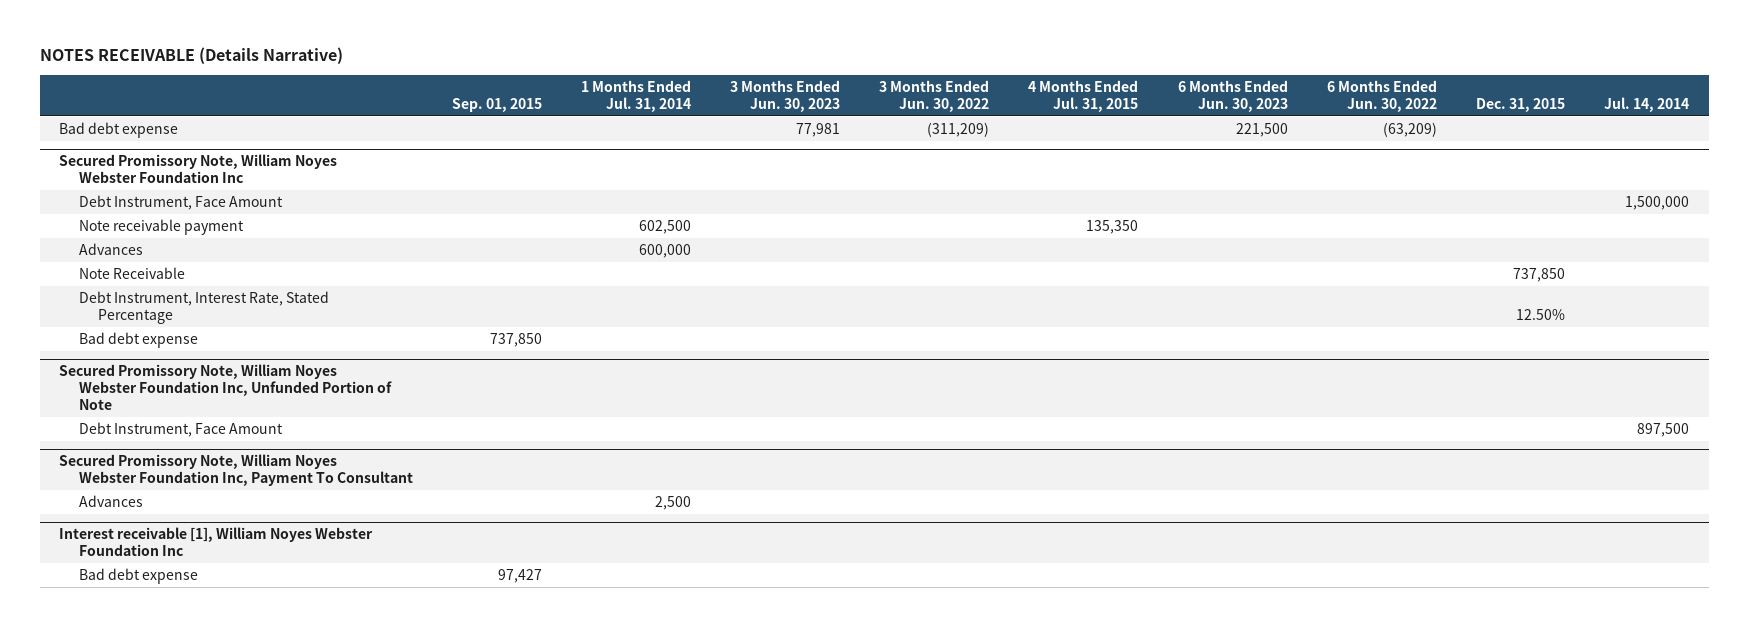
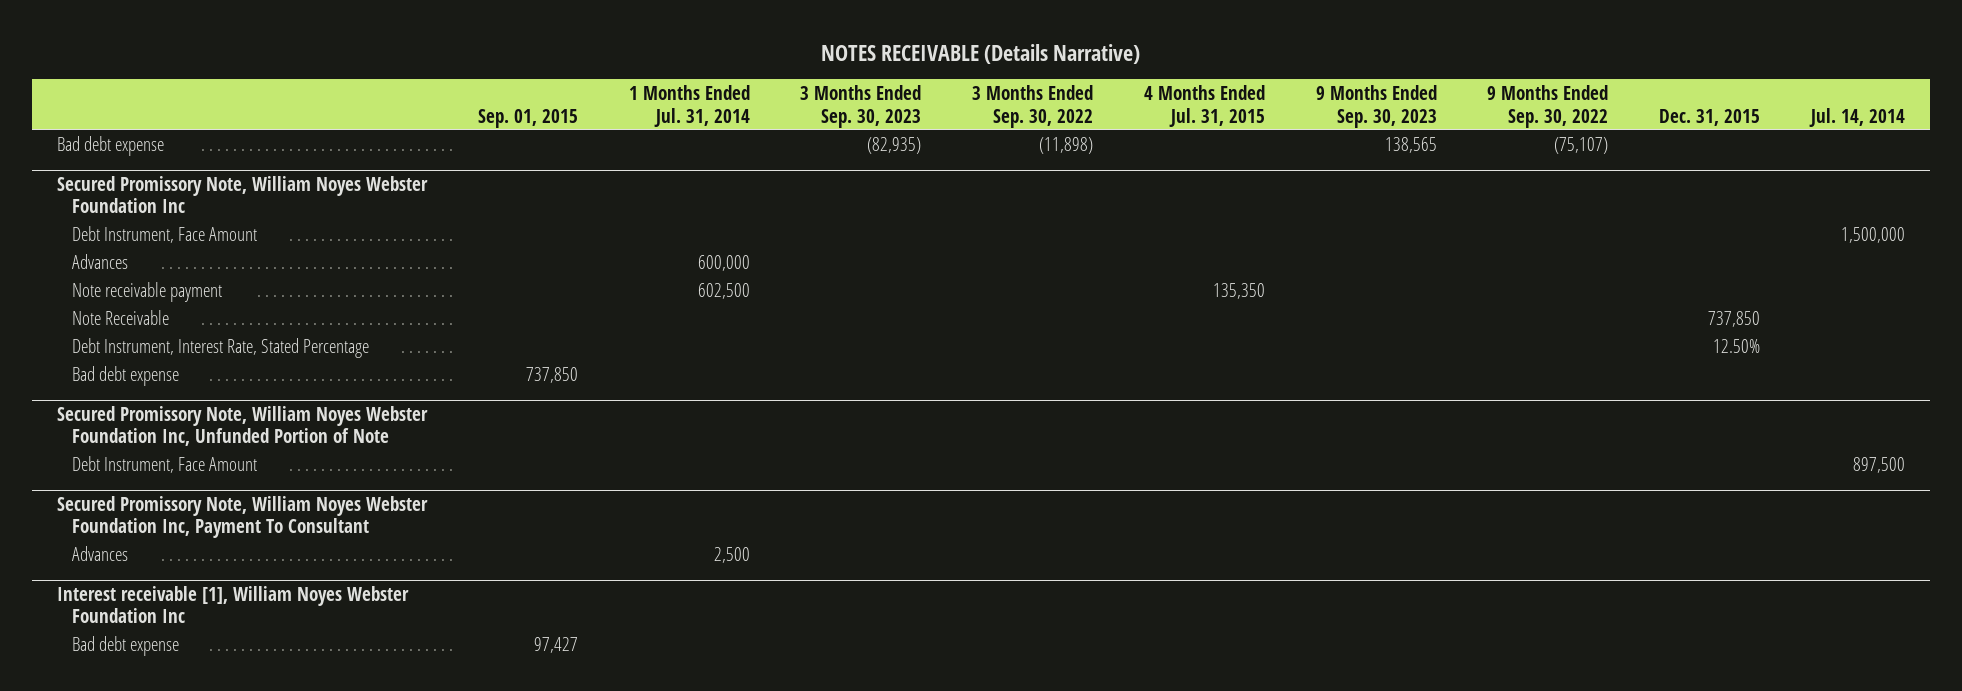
- | Sep. 01, 2015 | 1 Months Ended Jul. 31, 2014 | 3 Months Ended Jun. 30, 2023 | 3 Months Ended Jun. 30, 2022 | 4 Months Ended Jul. 31, 2015 | 6 Months Ended Jun. 30, 2023 | 6 Months Ended Jun. 30, 2022 | Dec. 31, 2015 | Jul. 14, 2014
+ | Sep. 01, 2015 | 1 Months Ended Jul. 31, 2014 | 3 Months Ended Sep. 30, 2023 | 3 Months Ended Sep. 30, 2022 | 4 Months Ended Jul. 31, 2015 | 9 Months Ended Sep. 30, 2023 | 9 Months Ended Sep. 30, 2022 | Dec. 31, 2015 | Jul. 14, 2014
@ Secured Promissory Note, William Noyes Webster Foundation Inc
moved down: Note receivable payment | | 602,500 | | | 135,350 | | | |

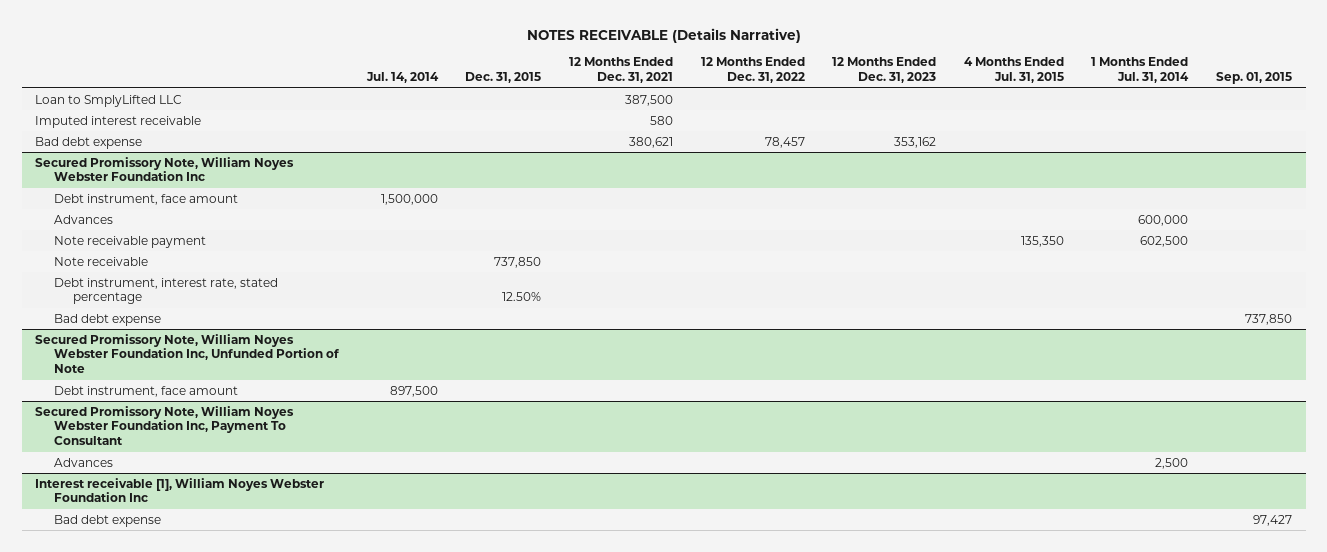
- | Sep. 01, 2015 | 1 Months Ended Jul. 31, 2014 | 3 Months Ended Sep. 30, 2023 | 3 Months Ended Sep. 30, 2022 | 4 Months Ended Jul. 31, 2015 | 9 Months Ended Sep. 30, 2023 | 9 Months Ended Sep. 30, 2022 | Dec. 31, 2015 | Jul. 14, 2014
+ | Jul. 14, 2014 | Dec. 31, 2015 | 12 Months Ended Dec. 31, 2021 | 12 Months Ended Dec. 31, 2022 | 12 Months Ended Dec. 31, 2023 | 4 Months Ended Jul. 31, 2015 | 1 Months Ended Jul. 31, 2014 | Sep. 01, 2015
+ Loan to SmplyLifted LLC | | | 387,500 | | | | |
+ Imputed interest receivable | | | 580 | | | | |
@ Secured Promissory Note, William Noyes Webster Foundation Inc
- Debt Instrument, Face Amount | | | | | | | | | 1,500,000
+ Debt instrument, face amount | 1,500,000 | | | | | | |
- Note Receivable | | | | | | | | 737,850 |
- Debt Instrument, Interest Rate, Stated Percentage | | | | | | | | 12.50% |
+ Note receivable | | 737,850 | | | | | |
+ Debt instrument, interest rate, stated percentage | | 12.50% | | | | | |
@ Secured Promissory Note, William Noyes Webster Foundation Inc, Unfunded Portion of Note
- Debt Instrument, Face Amount | | | | | | | | | 897,500
+ Debt instrument, face amount | 897,500 | | | | | | |

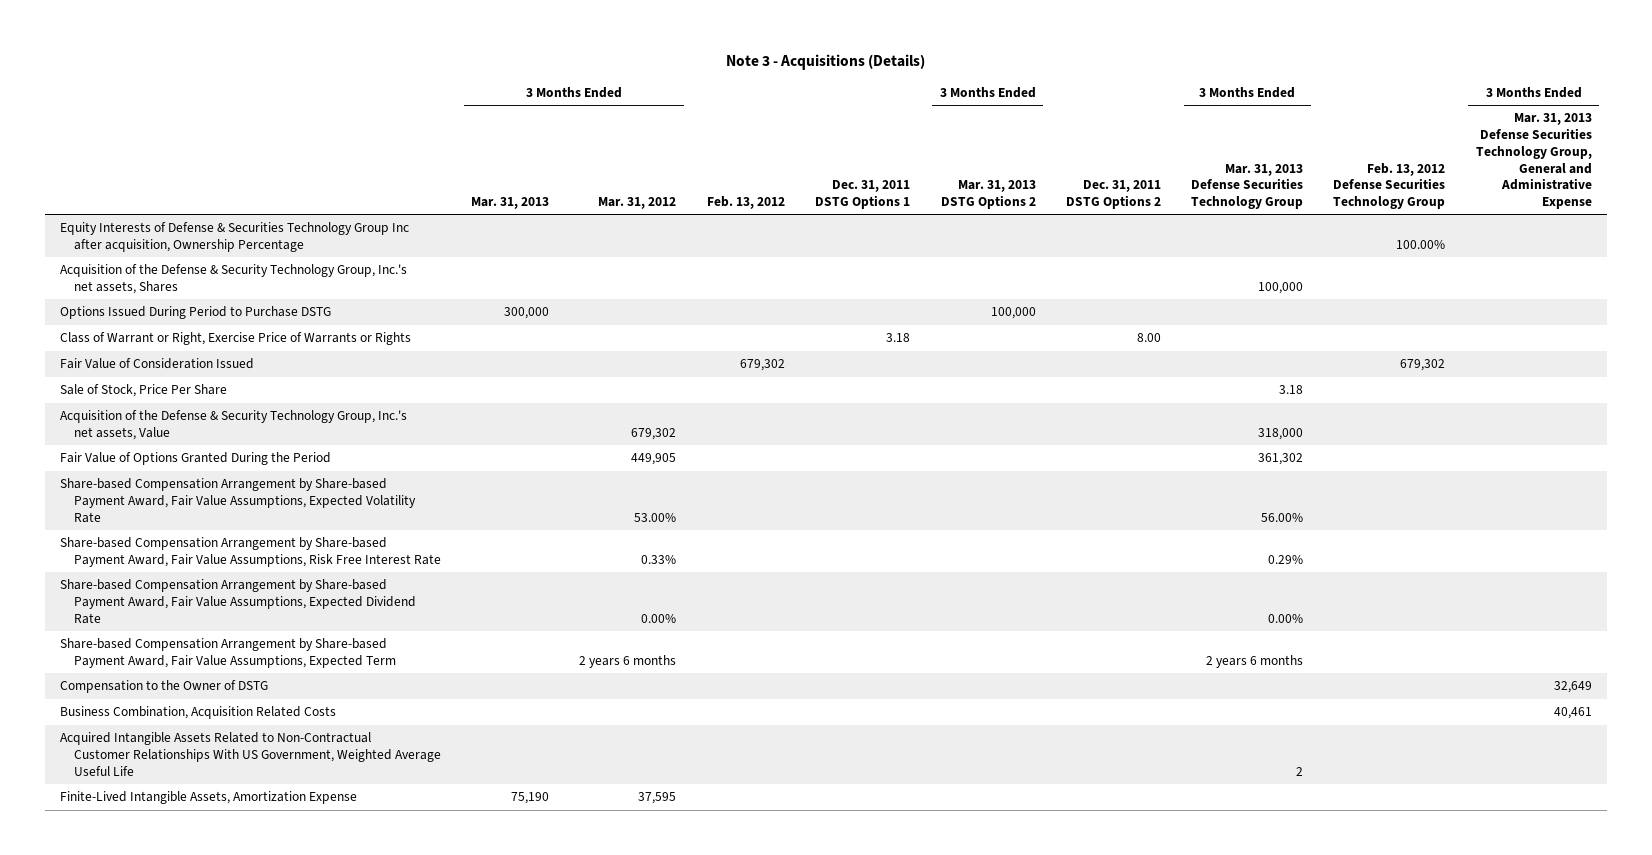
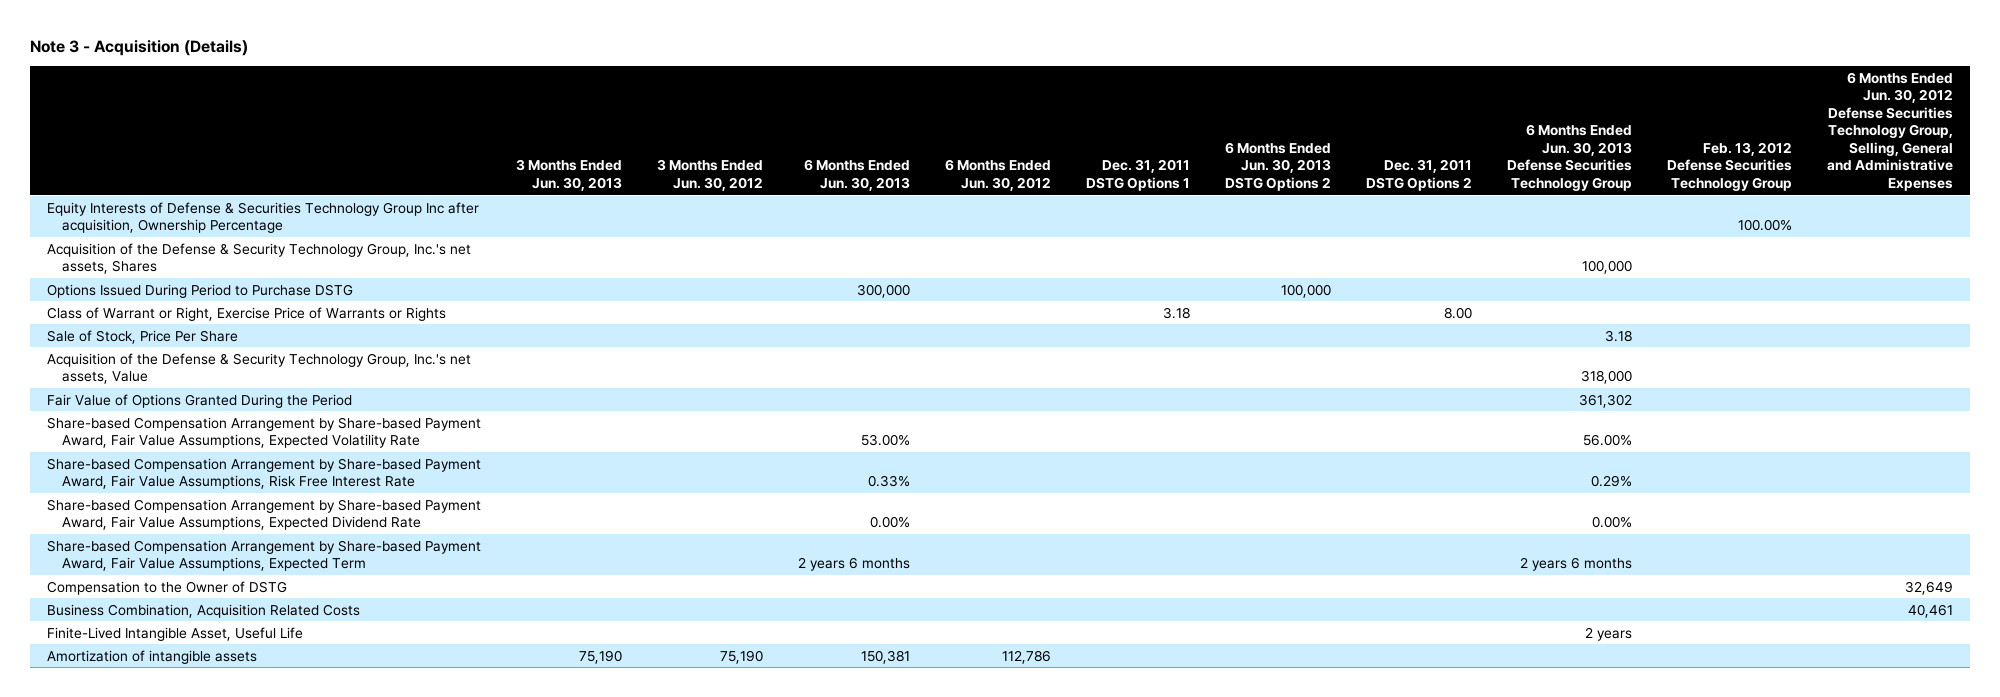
- Note 3 - Acquisitions (Details)
+ Note 3 - Acquisition (Details)
- | 3 Months Ended Mar. 31, 2013 | 3 Months Ended Mar. 31, 2012 | Feb. 13, 2012 | Dec. 31, 2011 DSTG Options 1 | 3 Months Ended Mar. 31, 2013 DSTG Options 2 | Dec. 31, 2011 DSTG Options 2 | 3 Months Ended Mar. 31, 2013 Defense Securities Technology Group | Feb. 13, 2012 Defense Securities Technology Group | 3 Months Ended Mar. 31, 2013 Defense Securities Technology Group, General and Administrative Expense
+ | 3 Months Ended Jun. 30, 2013 | 3 Months Ended Jun. 30, 2012 | 6 Months Ended Jun. 30, 2013 | 6 Months Ended Jun. 30, 2012 | Dec. 31, 2011 DSTG Options 1 | 6 Months Ended Jun. 30, 2013 DSTG Options 2 | Dec. 31, 2011 DSTG Options 2 | 6 Months Ended Jun. 30, 2013 Defense Securities Technology Group | Feb. 13, 2012 Defense Securities Technology Group | 6 Months Ended Jun. 30, 2012 Defense Securities Technology Group, Selling, General and Administrative Expenses
- Fair Value of Consideration Issued | | | 679,302 | | | | | 679,302 |
- Acquired Intangible Assets Related to Non-Contractual Customer Relationships With US Government, Weighted Average Useful Life | | | | | | | 2 | |
- Finite-Lived Intangible Assets, Amortization Expense | 75,190 | 37,595 | | | | | | |
+ Finite-Lived Intangible Asset, Useful Life | | | | | | | | 2 years | |
+ Amortization of intangible assets | 75,190 | 75,190 | 150,381 | 112,786 | | | | | |

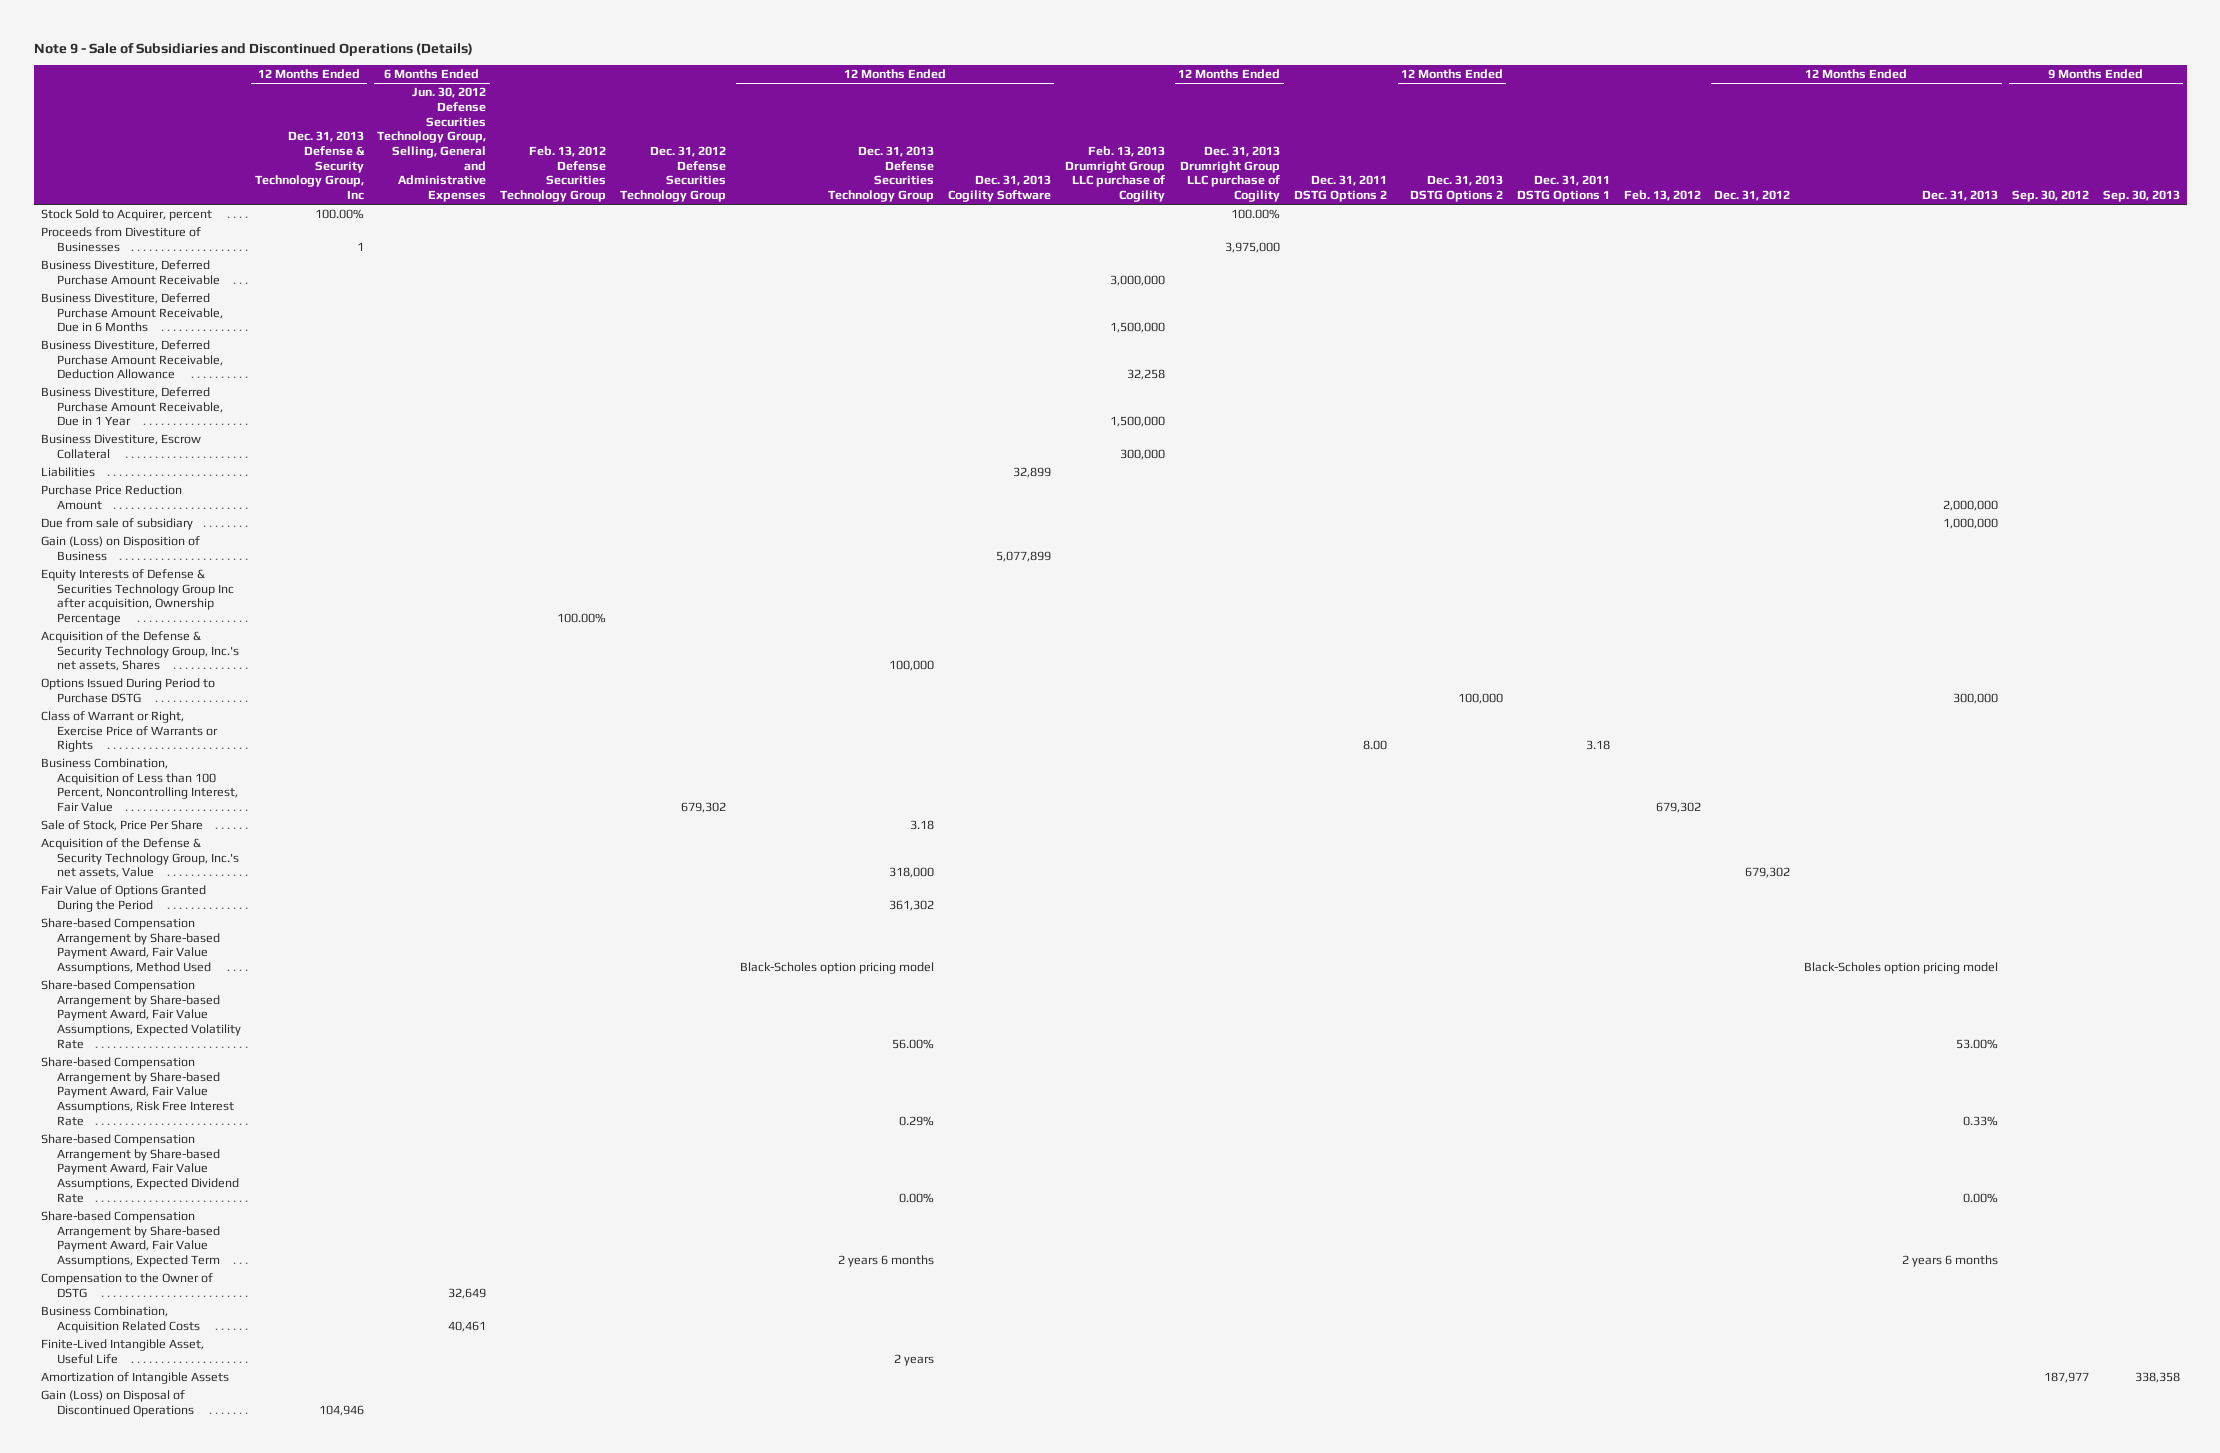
- Note 3 - Acquisition (Details)
+ Note 9 - Sale of Subsidiaries and Discontinued Operations (Details)
- | 3 Months Ended Jun. 30, 2013 | 3 Months Ended Jun. 30, 2012 | 6 Months Ended Jun. 30, 2013 | 6 Months Ended Jun. 30, 2012 | Dec. 31, 2011 DSTG Options 1 | 6 Months Ended Jun. 30, 2013 DSTG Options 2 | Dec. 31, 2011 DSTG Options 2 | 6 Months Ended Jun. 30, 2013 Defense Securities Technology Group | Feb. 13, 2012 Defense Securities Technology Group | 6 Months Ended Jun. 30, 2012 Defense Securities Technology Group, Selling, General and Administrative Expenses
+ | 12 Months Ended Dec. 31, 2013 Defense & Security Technology Group, Inc | 6 Months Ended Jun. 30, 2012 Defense Securities Technology Group, Selling, General and Administrative Expenses | Feb. 13, 2012 Defense Securities Technology Group | Dec. 31, 2012 Defense Securities Technology Group | 12 Months Ended Dec. 31, 2013 Defense Securities Technology Group | 12 Months Ended Dec. 31, 2013 Cogility Software | Feb. 13, 2013 Drumright Group LLC purchase of Cogility | 12 Months Ended Dec. 31, 2013 Drumright Group LLC purchase of Cogility | Dec. 31, 2011 DSTG Options 2 | 12 Months Ended Dec. 31, 2013 DSTG Options 2 | Dec. 31, 2011 DSTG Options 1 | Feb. 13, 2012 | 12 Months Ended Dec. 31, 2012 | 12 Months Ended Dec. 31, 2013 | 9 Months Ended Sep. 30, 2012 | 9 Months Ended Sep. 30, 2013
+ Stock Sold to Acquirer, percent | 100.00% | | | | | | | 100.00% | | | | | | | |
+ Proceeds from Divestiture of Businesses | 1 | | | | | | | 3,975,000 | | | | | | | |
+ Business Divestiture, Deferred Purchase Amount Receivable | | | | | | | 3,000,000 | | | | | | | | |
+ Business Divestiture, Deferred Purchase Amount Receivable, Due in 6 Months | | | | | | | 1,500,000 | | | | | | | | |
+ Business Divestiture, Deferred Purchase Amount Receivable, Deduction Allowance | | | | | | | 32,258 | | | | | | | | |
+ Business Divestiture, Deferred Purchase Amount Receivable, Due in 1 Year | | | | | | | 1,500,000 | | | | | | | | |
+ Business Divestiture, Escrow Collateral | | | | | | | 300,000 | | | | | | | | |
+ Liabilities | | | | | | 32,899 | | | | | | | | | |
+ Purchase Price Reduction Amount | | | | | | | | | | | | | | 2,000,000 | |
+ Due from sale of subsidiary | | | | | | | | | | | | | | 1,000,000 | |
+ Gain (Loss) on Disposition of Business | | | | | | 5,077,899 | | | | | | | | | |
+ Business Combination, Acquisition of Less than 100 Percent, Noncontrolling Interest, Fair Value | | | | 679,302 | | | | | | | | 679,302 | | | |
+ Share-based Compensation Arrangement by Share-based Payment Award, Fair Value Assumptions, Method Used | | | | | Black-Scholes option pricing model | | | | | | | | | Black-Scholes option pricing model | |
- Amortization of intangible assets | 75,190 | 75,190 | 150,381 | 112,786 | | | | | |
+ Amortization of Intangible Assets | | | | | | | | | | | | | | | 187,977 | 338,358
+ Gain (Loss) on Disposal of Discontinued Operations | 104,946 | | | | | | | | | | | | | | |

